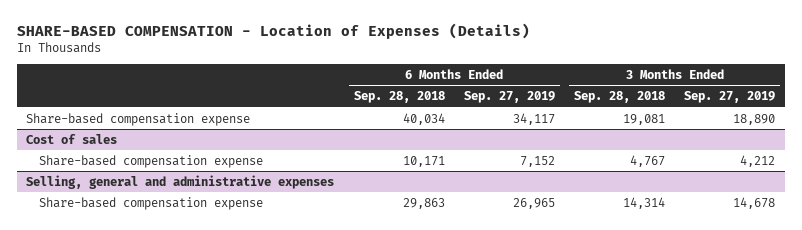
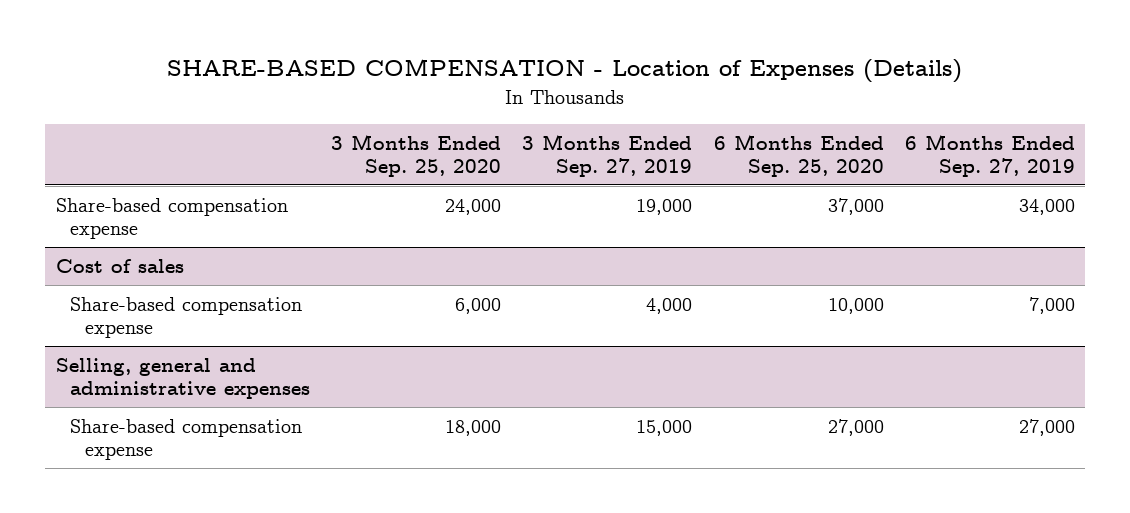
- | 6 Months Ended Sep. 28, 2018 | 6 Months Ended Sep. 27, 2019 | 3 Months Ended Sep. 28, 2018 | 3 Months Ended Sep. 27, 2019
+ | 3 Months Ended Sep. 25, 2020 | 3 Months Ended Sep. 27, 2019 | 6 Months Ended Sep. 25, 2020 | 6 Months Ended Sep. 27, 2019
- Share-based compensation expense | 40,034 | 34,117 | 19,081 | 18,890
+ Share-based compensation expense | 24,000 | 19,000 | 37,000 | 34,000
@ Cost of sales
- Share-based compensation expense | 10,171 | 7,152 | 4,767 | 4,212
+ Share-based compensation expense | 6,000 | 4,000 | 10,000 | 7,000
@ Selling, general and administrative expenses
- Share-based compensation expense | 29,863 | 26,965 | 14,314 | 14,678
+ Share-based compensation expense | 18,000 | 15,000 | 27,000 | 27,000

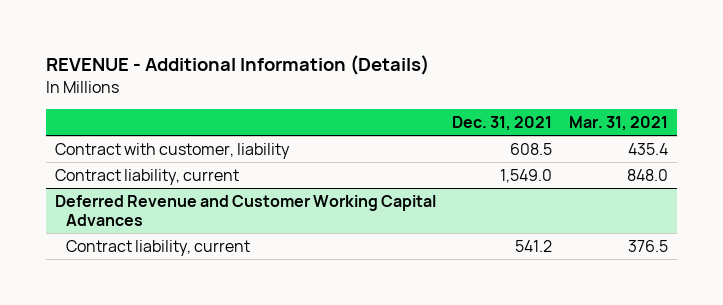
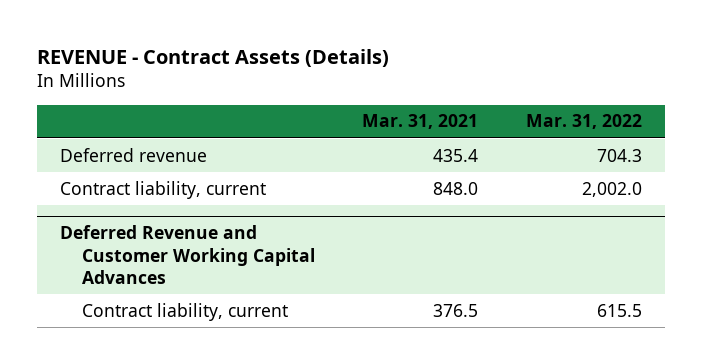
- REVENUE - Additional Information (Details)
+ REVENUE - Contract Assets (Details)
- | Dec. 31, 2021 | Mar. 31, 2021
+ | Mar. 31, 2021 | Mar. 31, 2022
- Contract with customer, liability | 608.5 | 435.4
+ Deferred revenue | 435.4 | 704.3

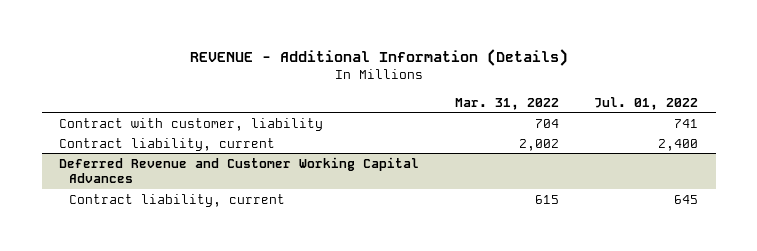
- REVENUE - Contract Assets (Details)
+ REVENUE - Additional Information (Details)
- | Mar. 31, 2021 | Mar. 31, 2022
+ | Mar. 31, 2022 | Jul. 01, 2022
- Deferred revenue | 435.4 | 704.3
- Contract liability, current | 848.0 | 2,002.0
+ Contract with customer, liability | 704 | 741
+ Contract liability, current | 2,002 | 2,400
@ Deferred Revenue and Customer Working Capital Advances
- Contract liability, current | 376.5 | 615.5
+ Contract liability, current | 615 | 645

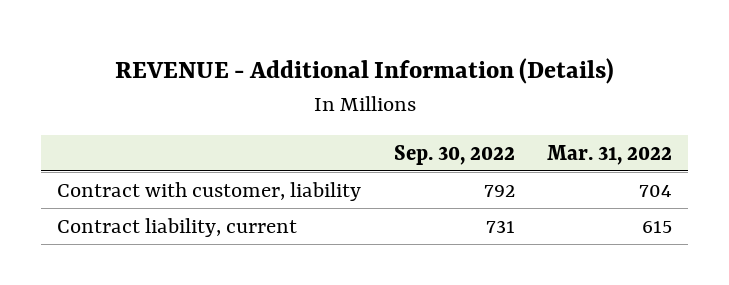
- | Mar. 31, 2022 | Jul. 01, 2022
+ | Sep. 30, 2022 | Mar. 31, 2022
- Contract liability, current | 2,002 | 2,400
- Deferred Revenue and Customer Working Capital Advances

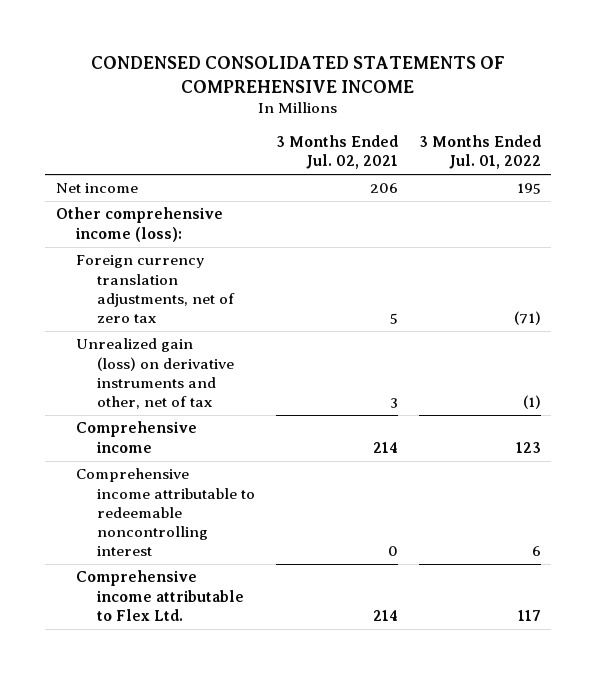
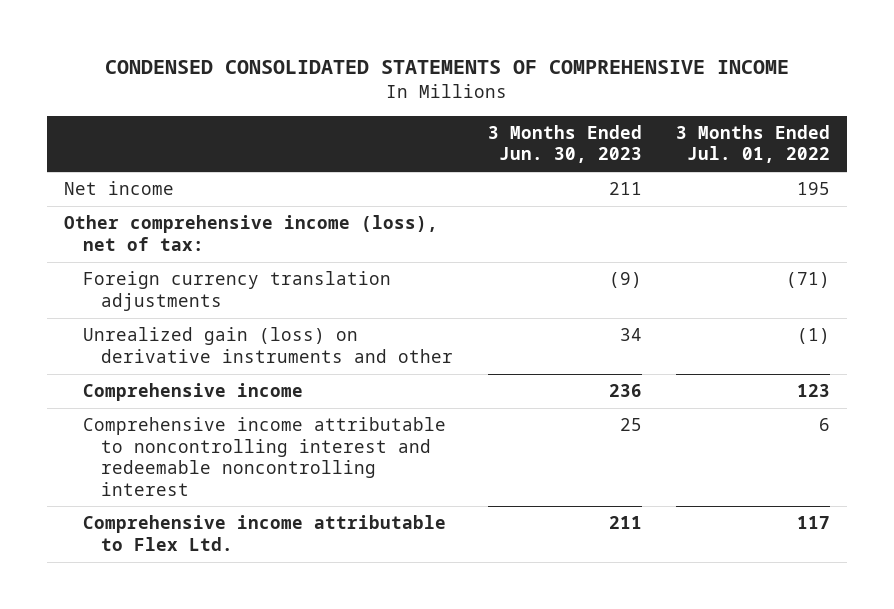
- | 3 Months Ended Jul. 02, 2021 | 3 Months Ended Jul. 01, 2022
+ | 3 Months Ended Jun. 30, 2023 | 3 Months Ended Jul. 01, 2022
- Other comprehensive income (loss):
- Foreign currency translation adjustments, net of zero tax | 5 | (71)
- Unrealized gain (loss) on derivative instruments and other, net of tax | 3 | (1)
+ Other comprehensive income (loss), net of tax:
+ Foreign currency translation adjustments | (9) | (71)
+ Unrealized gain (loss) on derivative instruments and other | 34 | (1)
- Comprehensive income attributable to redeemable noncontrolling interest | 0 | 6
+ Comprehensive income attributable to noncontrolling interest and redeemable noncontrolling interest | 25 | 6

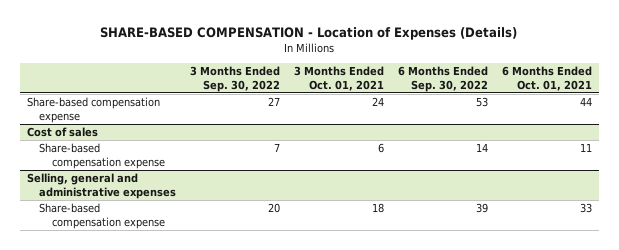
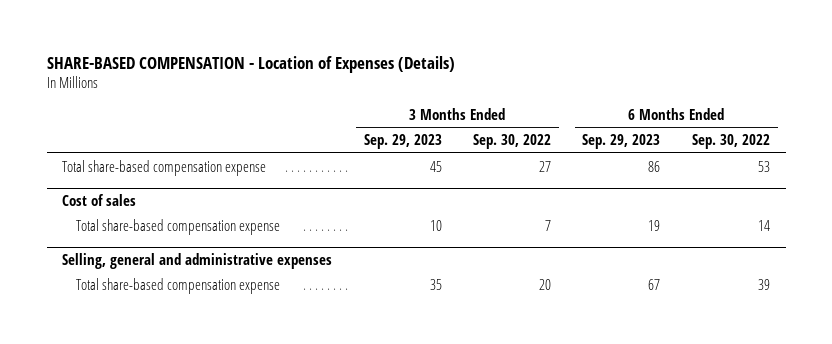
- | 3 Months Ended Sep. 30, 2022 | 3 Months Ended Oct. 01, 2021 | 6 Months Ended Sep. 30, 2022 | 6 Months Ended Oct. 01, 2021
+ | 3 Months Ended Sep. 29, 2023 | 3 Months Ended Sep. 30, 2022 | 6 Months Ended Sep. 29, 2023 | 6 Months Ended Sep. 30, 2022
- Share-based compensation expense | 27 | 24 | 53 | 44
+ Total share-based compensation expense | 45 | 27 | 86 | 53
@ Cost of sales
- Share-based compensation expense | 7 | 6 | 14 | 11
+ Total share-based compensation expense | 10 | 7 | 19 | 14
@ Selling, general and administrative expenses
- Share-based compensation expense | 20 | 18 | 39 | 33
+ Total share-based compensation expense | 35 | 20 | 67 | 39

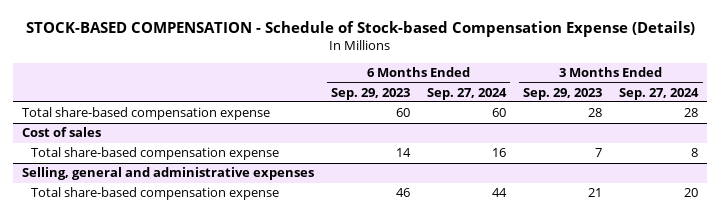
- SHARE-BASED COMPENSATION - Location of Expenses (Details)
+ STOCK-BASED COMPENSATION - Schedule of Stock-based Compensation Expense (Details)
- | 3 Months Ended Sep. 29, 2023 | 3 Months Ended Sep. 30, 2022 | 6 Months Ended Sep. 29, 2023 | 6 Months Ended Sep. 30, 2022
+ | 6 Months Ended Sep. 29, 2023 | 6 Months Ended Sep. 27, 2024 | 3 Months Ended Sep. 29, 2023 | 3 Months Ended Sep. 27, 2024
- Total share-based compensation expense | 45 | 27 | 86 | 53
+ Total share-based compensation expense | 60 | 60 | 28 | 28
@ Cost of sales
- Total share-based compensation expense | 10 | 7 | 19 | 14
+ Total share-based compensation expense | 14 | 16 | 7 | 8
@ Selling, general and administrative expenses
- Total share-based compensation expense | 35 | 20 | 67 | 39
+ Total share-based compensation expense | 46 | 44 | 21 | 20

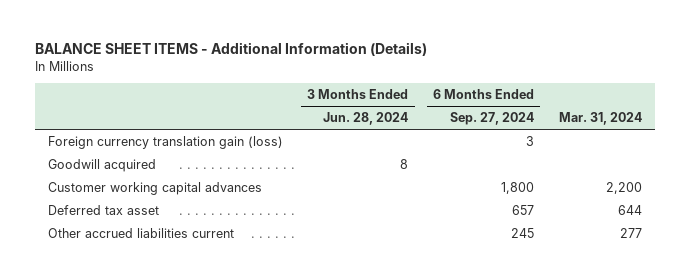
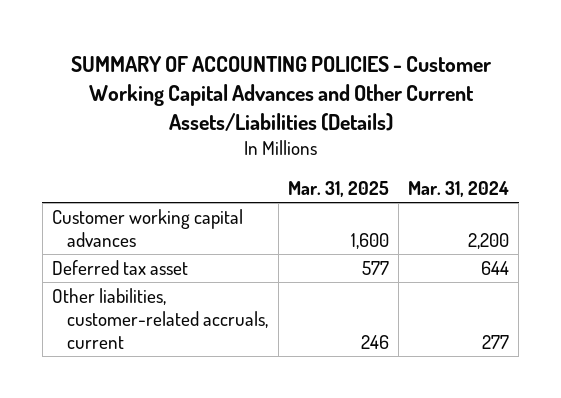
- BALANCE SHEET ITEMS - Additional Information (Details)
+ SUMMARY OF ACCOUNTING POLICIES - Customer Working Capital Advances and Other Current Assets/Liabilities (Details)
- | 3 Months Ended Jun. 28, 2024 | 6 Months Ended Sep. 27, 2024 | Mar. 31, 2024
+ | Mar. 31, 2025 | Mar. 31, 2024
- Foreign currency translation gain (loss) | | 3 |
- Goodwill acquired | 8 | |
- Other accrued liabilities current | | 245 | 277
+ Other liabilities, customer-related accruals, current | 246 | 277

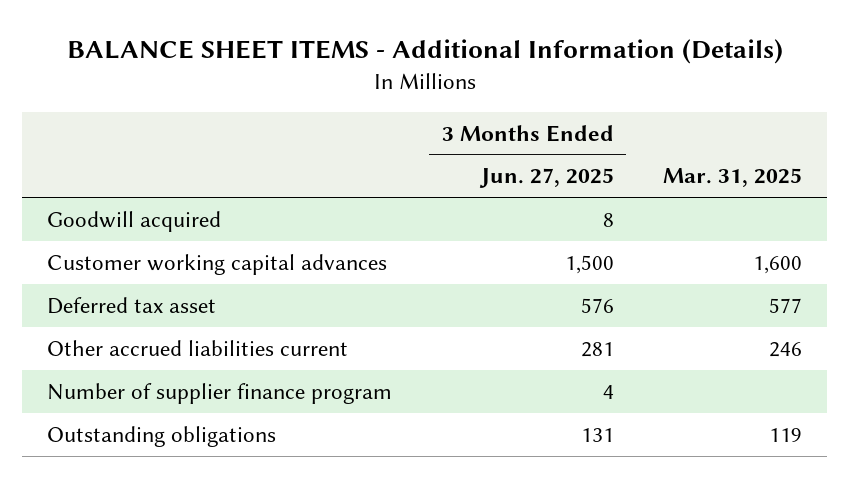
- SUMMARY OF ACCOUNTING POLICIES - Customer Working Capital Advances and Other Current Assets/Liabilities (Details)
+ BALANCE SHEET ITEMS - Additional Information (Details)
- | Mar. 31, 2025 | Mar. 31, 2024
+ | 3 Months Ended Jun. 27, 2025 | Mar. 31, 2025
+ Goodwill acquired | 8 |
- Other liabilities, customer-related accruals, current | 246 | 277
+ Other accrued liabilities current | 281 | 246
+ Number of supplier finance program | 4 |
+ Outstanding obligations | 131 | 119

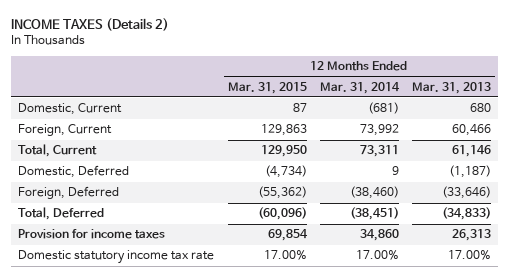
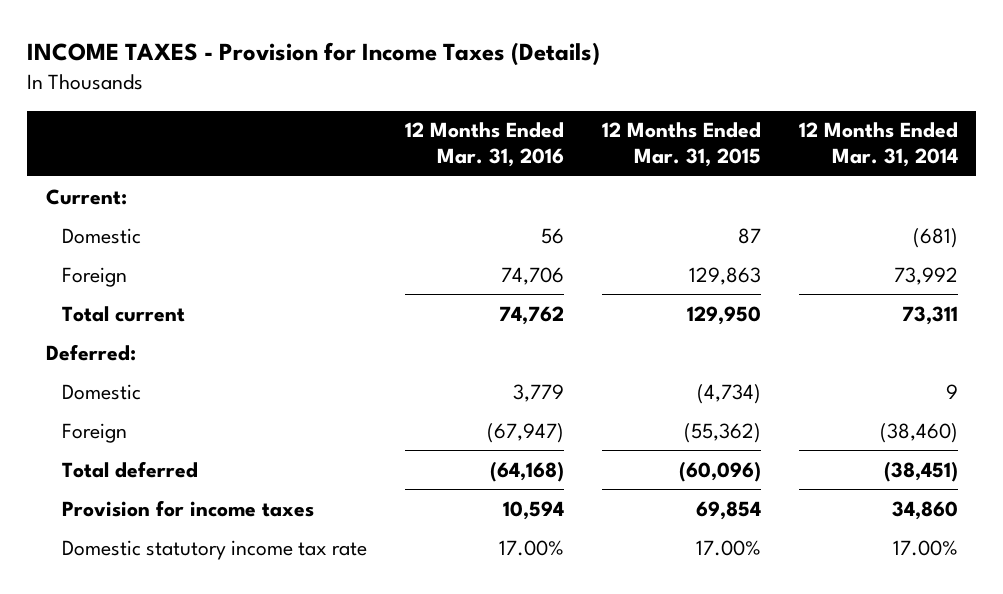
- INCOME TAXES (Details 2)
+ INCOME TAXES - Provision for Income Taxes (Details)
- | 12 Months Ended Mar. 31, 2015 | 12 Months Ended Mar. 31, 2014 | 12 Months Ended Mar. 31, 2013
+ | 12 Months Ended Mar. 31, 2016 | 12 Months Ended Mar. 31, 2015 | 12 Months Ended Mar. 31, 2014
- Domestic, Current | 87 | (681) | 680
- Foreign, Current | 129,863 | 73,992 | 60,466
- Total, Current | 129,950 | 73,311 | 61,146
- Domestic, Deferred | (4,734) | 9 | (1,187)
- Foreign, Deferred | (55,362) | (38,460) | (33,646)
- Total, Deferred | (60,096) | (38,451) | (34,833)
+ Current:
+ Domestic | 56 | 87 | (681)
+ Foreign | 74,706 | 129,863 | 73,992
+ Total current | 74,762 | 129,950 | 73,311
+ Deferred:
+ Domestic | 3,779 | (4,734) | 9
+ Foreign | (67,947) | (55,362) | (38,460)
+ Total deferred | (64,168) | (60,096) | (38,451)

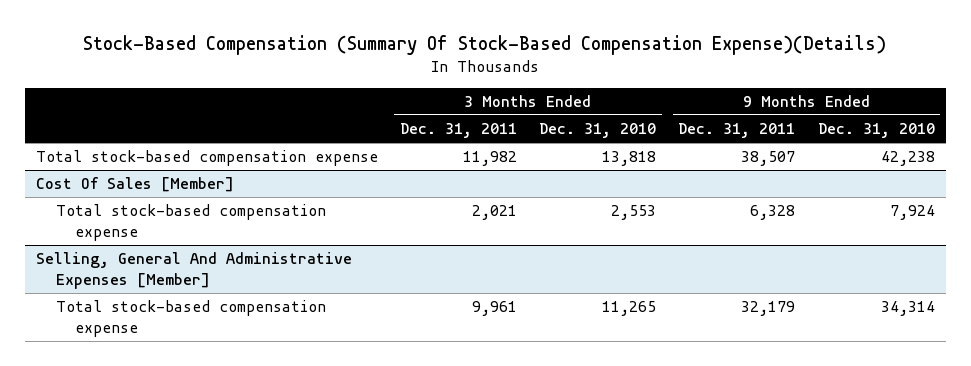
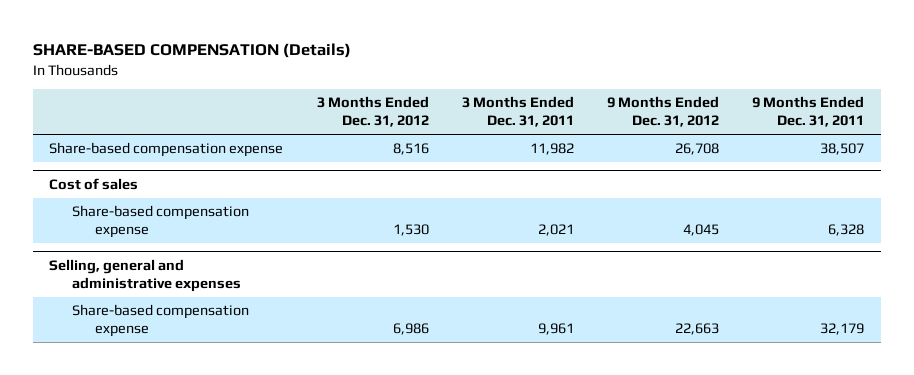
- Stock-Based Compensation (Summary Of Stock-Based Compensation Expense)(Details)
+ SHARE-BASED COMPENSATION (Details)
- | 3 Months Ended Dec. 31, 2011 | 3 Months Ended Dec. 31, 2010 | 9 Months Ended Dec. 31, 2011 | 9 Months Ended Dec. 31, 2010
+ | 3 Months Ended Dec. 31, 2012 | 3 Months Ended Dec. 31, 2011 | 9 Months Ended Dec. 31, 2012 | 9 Months Ended Dec. 31, 2011
- Total stock-based compensation expense | 11,982 | 13,818 | 38,507 | 42,238
- Cost Of Sales [Member]
- Total stock-based compensation expense | 2,021 | 2,553 | 6,328 | 7,924
- Selling, General And Administrative Expenses [Member]
- Total stock-based compensation expense | 9,961 | 11,265 | 32,179 | 34,314
+ Share-based compensation expense | 8,516 | 11,982 | 26,708 | 38,507
+ Cost of sales
+ Share-based compensation expense | 1,530 | 2,021 | 4,045 | 6,328
+ Selling, general and administrative expenses
+ Share-based compensation expense | 6,986 | 9,961 | 22,663 | 32,179

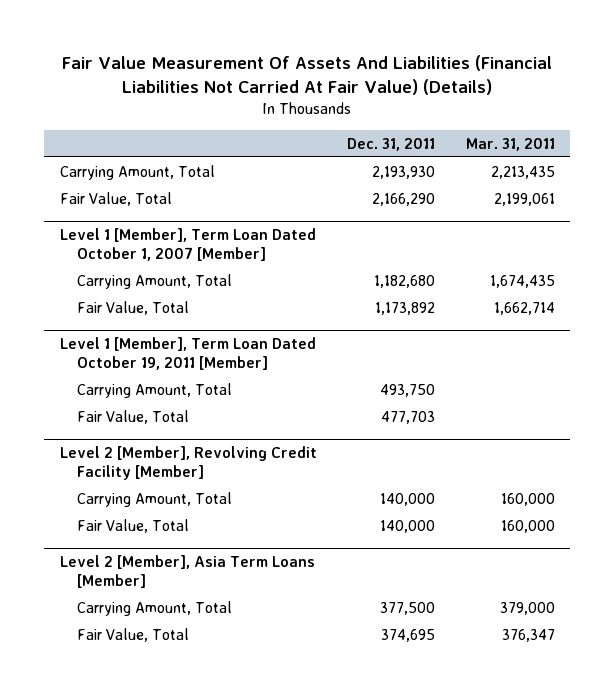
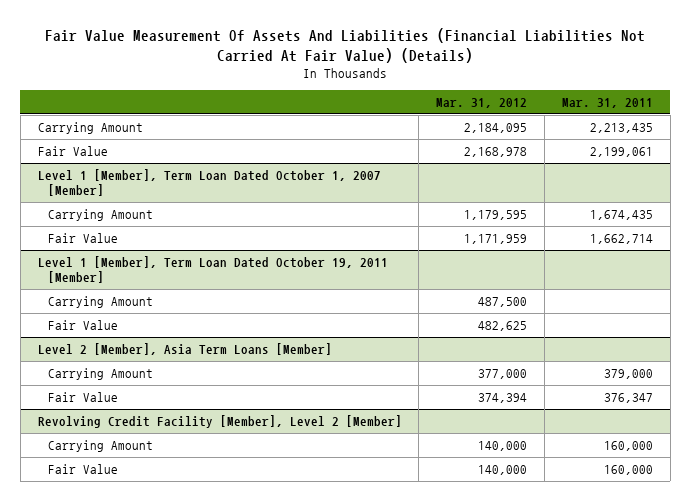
- | Dec. 31, 2011 | Mar. 31, 2011
+ | Mar. 31, 2012 | Mar. 31, 2011
- Carrying Amount, Total | 2,193,930 | 2,213,435
- Fair Value, Total | 2,166,290 | 2,199,061
+ Carrying Amount | 2,184,095 | 2,213,435
+ Fair Value | 2,168,978 | 2,199,061
@ Level 1 [Member], Term Loan Dated October 1, 2007 [Member]
- Carrying Amount, Total | 1,182,680 | 1,674,435
- Fair Value, Total | 1,173,892 | 1,662,714
+ Carrying Amount | 1,179,595 | 1,674,435
+ Fair Value | 1,171,959 | 1,662,714
@ Level 1 [Member], Term Loan Dated October 19, 2011 [Member]
- Carrying Amount, Total | 493,750 |
- Fair Value, Total | 477,703 |
- Level 2 [Member], Revolving Credit Facility [Member]
- Carrying Amount, Total | 140,000 | 160,000
- Fair Value, Total | 140,000 | 160,000
@ Level 1 [Member], Term Loan Dated October 19, 2011 [Member]
+ Carrying Amount | 487,500 |
+ Fair Value | 482,625 |
@ Level 2 [Member], Asia Term Loans [Member]
- Carrying Amount, Total | 377,500 | 379,000
- Fair Value, Total | 374,695 | 376,347
+ Carrying Amount | 377,000 | 379,000
+ Fair Value | 374,394 | 376,347
+ Revolving Credit Facility [Member], Level 2 [Member]
+ Carrying Amount | 140,000 | 160,000
+ Fair Value | 140,000 | 160,000

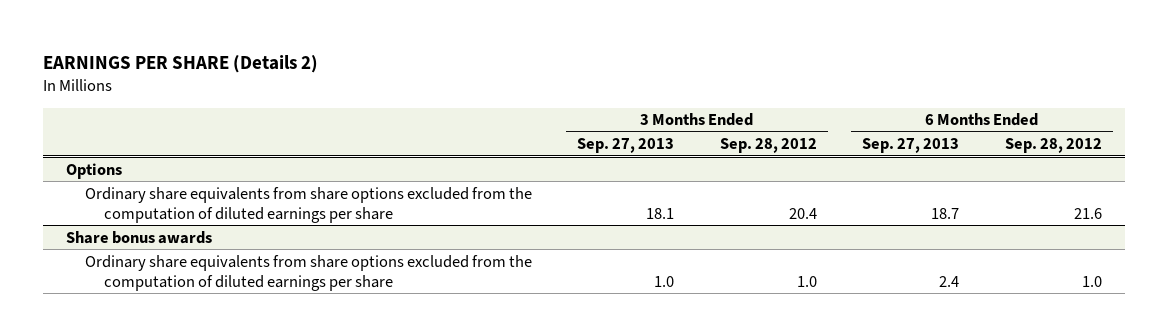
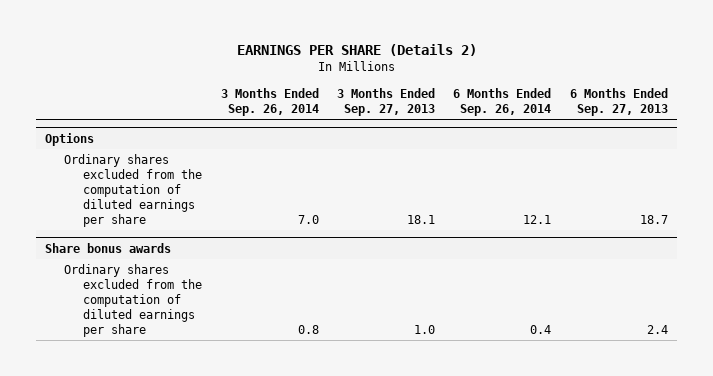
- | 3 Months Ended Sep. 27, 2013 | 3 Months Ended Sep. 28, 2012 | 6 Months Ended Sep. 27, 2013 | 6 Months Ended Sep. 28, 2012
+ | 3 Months Ended Sep. 26, 2014 | 3 Months Ended Sep. 27, 2013 | 6 Months Ended Sep. 26, 2014 | 6 Months Ended Sep. 27, 2013
@ Options
- Ordinary share equivalents from share options excluded from the computation of diluted earnings per share | 18.1 | 20.4 | 18.7 | 21.6
+ Ordinary shares excluded from the computation of diluted earnings per share | 7.0 | 18.1 | 12.1 | 18.7
@ Share bonus awards
- Ordinary share equivalents from share options excluded from the computation of diluted earnings per share | 1.0 | 1.0 | 2.4 | 1.0
+ Ordinary shares excluded from the computation of diluted earnings per share | 0.8 | 1.0 | 0.4 | 2.4

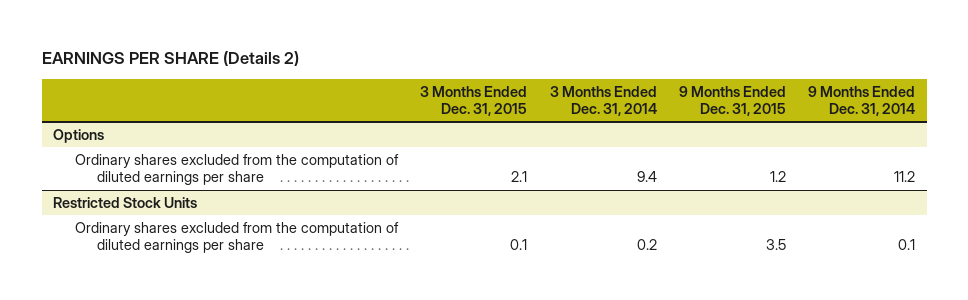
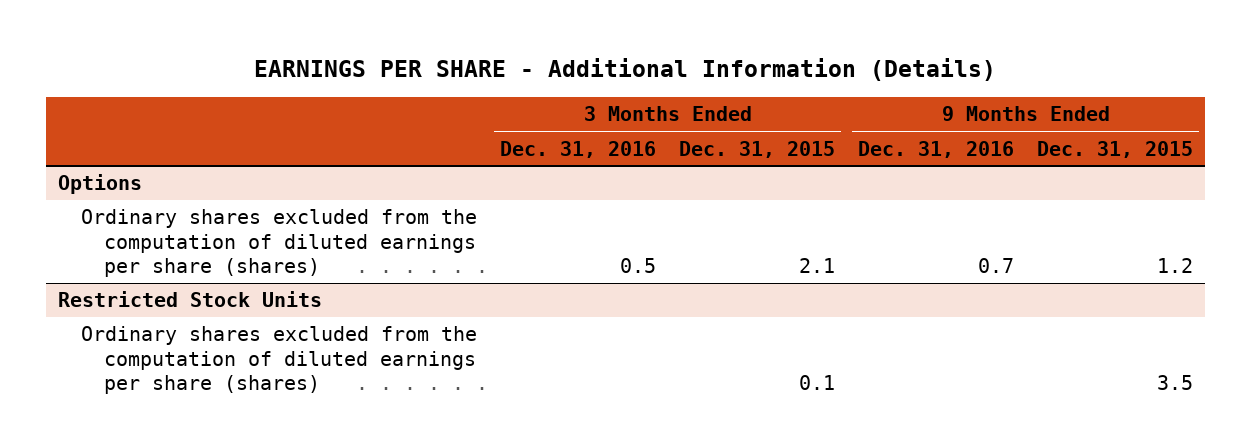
- EARNINGS PER SHARE (Details 2)
+ EARNINGS PER SHARE - Additional Information (Details)
- | 3 Months Ended Dec. 31, 2015 | 3 Months Ended Dec. 31, 2014 | 9 Months Ended Dec. 31, 2015 | 9 Months Ended Dec. 31, 2014
+ | 3 Months Ended Dec. 31, 2016 | 3 Months Ended Dec. 31, 2015 | 9 Months Ended Dec. 31, 2016 | 9 Months Ended Dec. 31, 2015
@ Options
- Ordinary shares excluded from the computation of diluted earnings per share | 2.1 | 9.4 | 1.2 | 11.2
+ Ordinary shares excluded from the computation of diluted earnings per share (shares) | 0.5 | 2.1 | 0.7 | 1.2
@ Restricted Stock Units
- Ordinary shares excluded from the computation of diluted earnings per share | 0.1 | 0.2 | 3.5 | 0.1
+ Ordinary shares excluded from the computation of diluted earnings per share (shares) | | 0.1 | | 3.5

